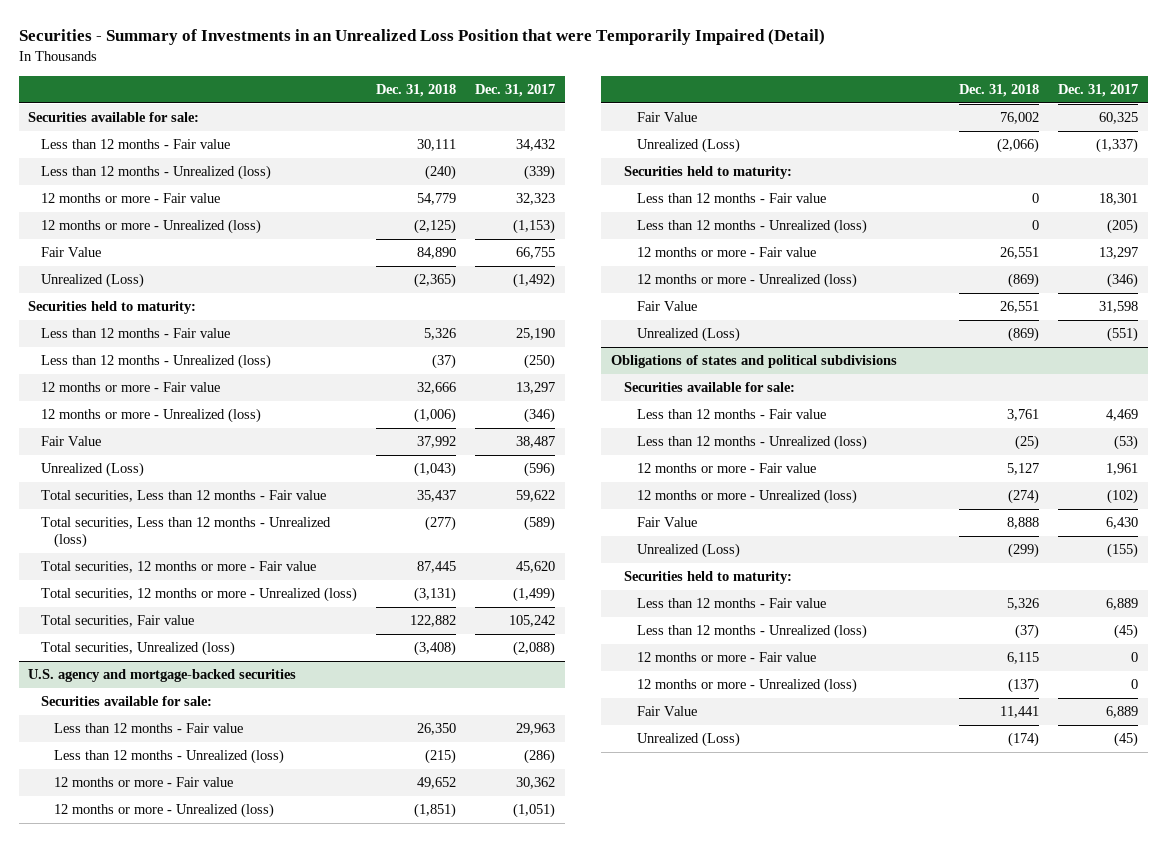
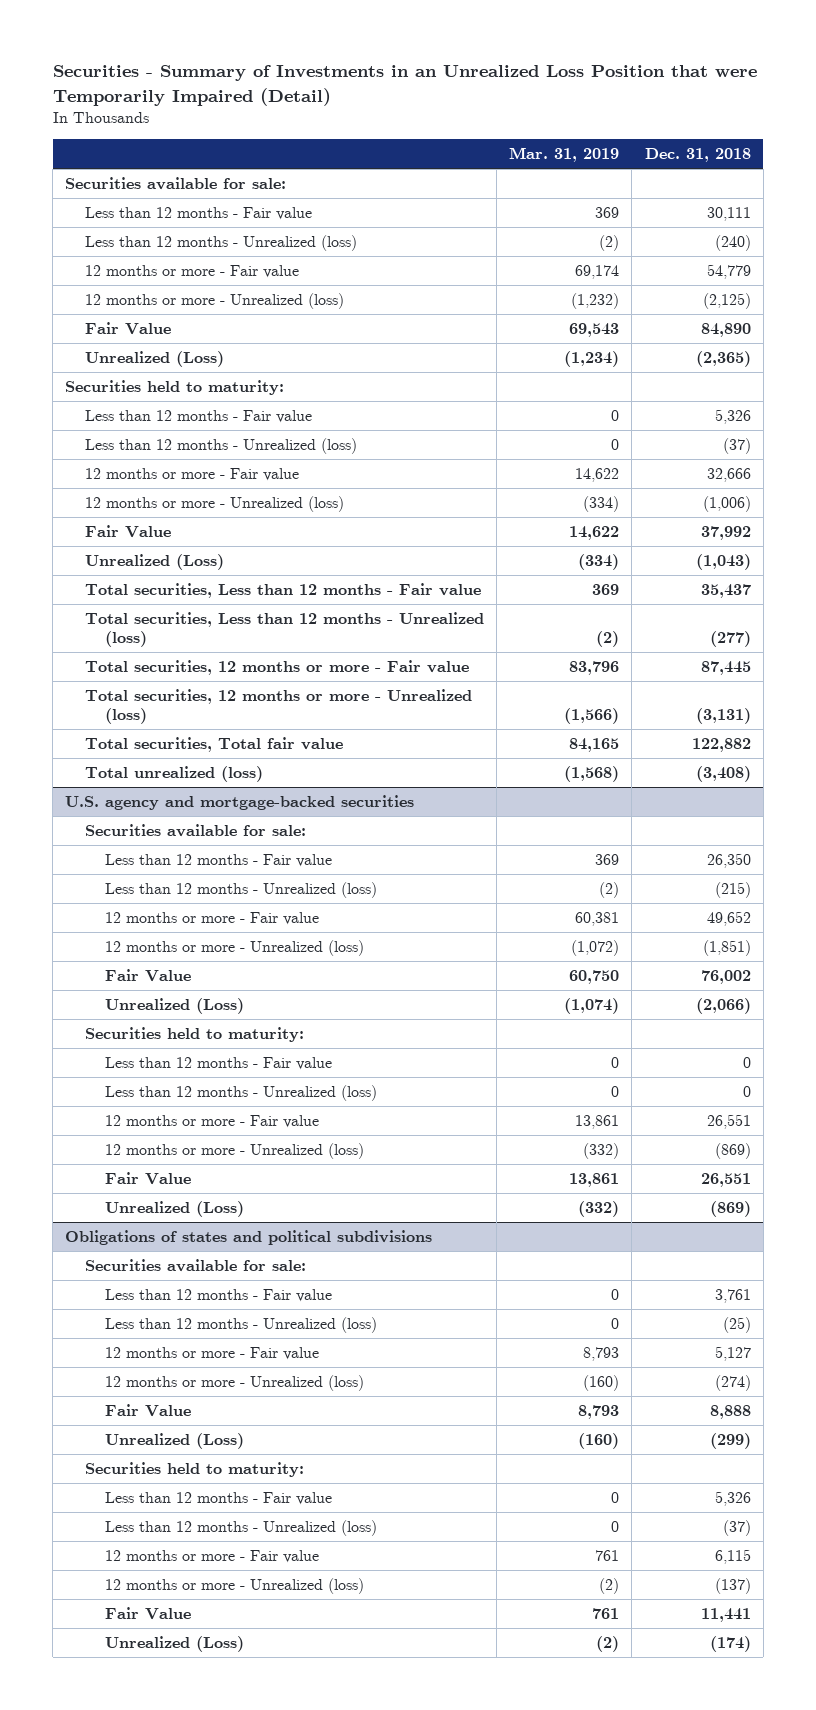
- | Dec. 31, 2018 | Dec. 31, 2017
+ | Mar. 31, 2019 | Dec. 31, 2018
- Total securities, Fair value | 122,882 | 105,242
- Total securities, Unrealized (loss) | (3,408) | (2,088)
+ Total securities, Total fair value | 84,165 | 122,882
+ Total unrealized (loss) | (1,568) | (3,408)

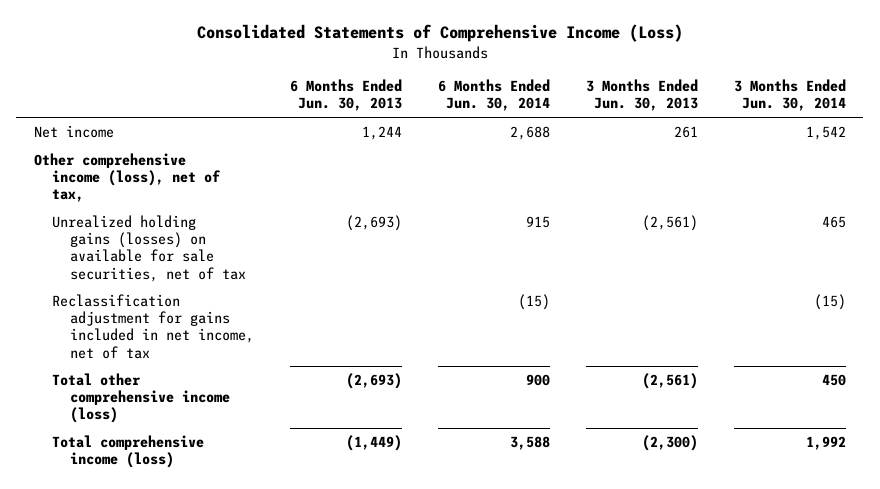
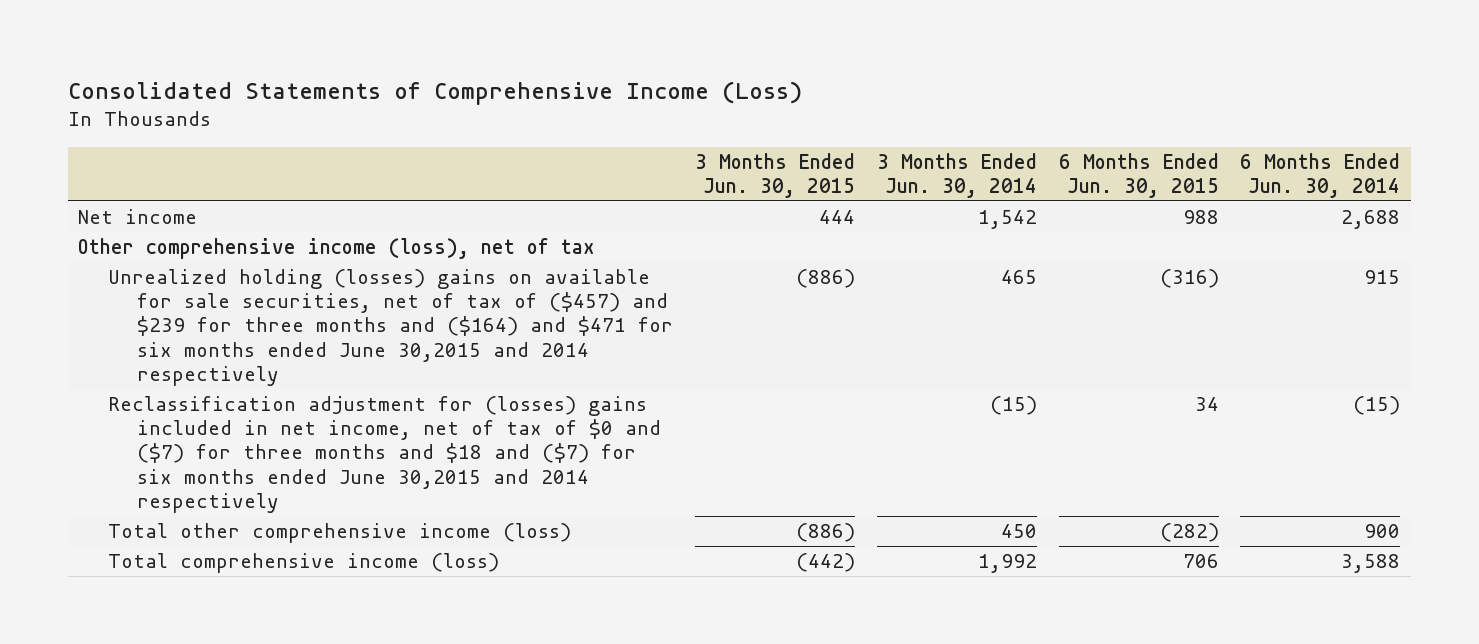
- | 6 Months Ended Jun. 30, 2013 | 6 Months Ended Jun. 30, 2014 | 3 Months Ended Jun. 30, 2013 | 3 Months Ended Jun. 30, 2014
+ | 3 Months Ended Jun. 30, 2015 | 3 Months Ended Jun. 30, 2014 | 6 Months Ended Jun. 30, 2015 | 6 Months Ended Jun. 30, 2014
- Other comprehensive income (loss), net of tax,
- Unrealized holding gains (losses) on available for sale securities, net of tax | (2,693) | 915 | (2,561) | 465
- Reclassification adjustment for gains included in net income, net of tax | | (15) | | (15)
+ Other comprehensive income (loss), net of tax
+ Unrealized holding (losses) gains on available for sale securities, net of tax of ($457) and $239 for three months and ($164) and $471 for six months ended June 30,2015 and 2014 respectively | (886) | 465 | (316) | 915
+ Reclassification adjustment for (losses) gains included in net income, net of tax of $0 and ($7) for three months and $18 and ($7) for six months ended June 30,2015 and 2014 respectively | | (15) | 34 | (15)

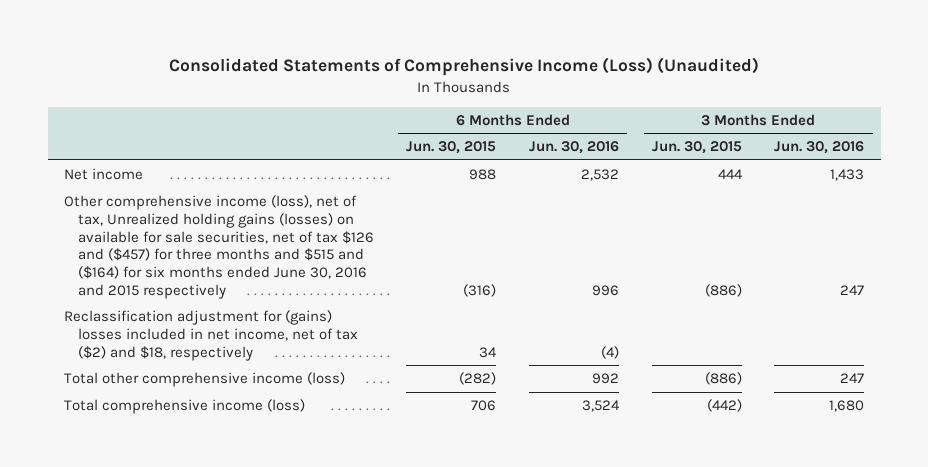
- Consolidated Statements of Comprehensive Income (Loss)
+ Consolidated Statements of Comprehensive Income (Loss) (Unaudited)
- | 3 Months Ended Jun. 30, 2015 | 3 Months Ended Jun. 30, 2014 | 6 Months Ended Jun. 30, 2015 | 6 Months Ended Jun. 30, 2014
+ | 6 Months Ended Jun. 30, 2015 | 6 Months Ended Jun. 30, 2016 | 3 Months Ended Jun. 30, 2015 | 3 Months Ended Jun. 30, 2016
- Other comprehensive income (loss), net of tax
- Unrealized holding (losses) gains on available for sale securities, net of tax of ($457) and $239 for three months and ($164) and $471 for six months ended June 30,2015 and 2014 respectively | (886) | 465 | (316) | 915
- Reclassification adjustment for (losses) gains included in net income, net of tax of $0 and ($7) for three months and $18 and ($7) for six months ended June 30,2015 and 2014 respectively | | (15) | 34 | (15)
+ Other comprehensive income (loss), net of tax, Unrealized holding gains (losses) on available for sale securities, net of tax $126 and ($457) for three months and $515 and ($164) for six months ended June 30, 2016 and 2015 respectively | (316) | 996 | (886) | 247
+ Reclassification adjustment for (gains) losses included in net income, net of tax ($2) and $18, respectively | 34 | (4) | |

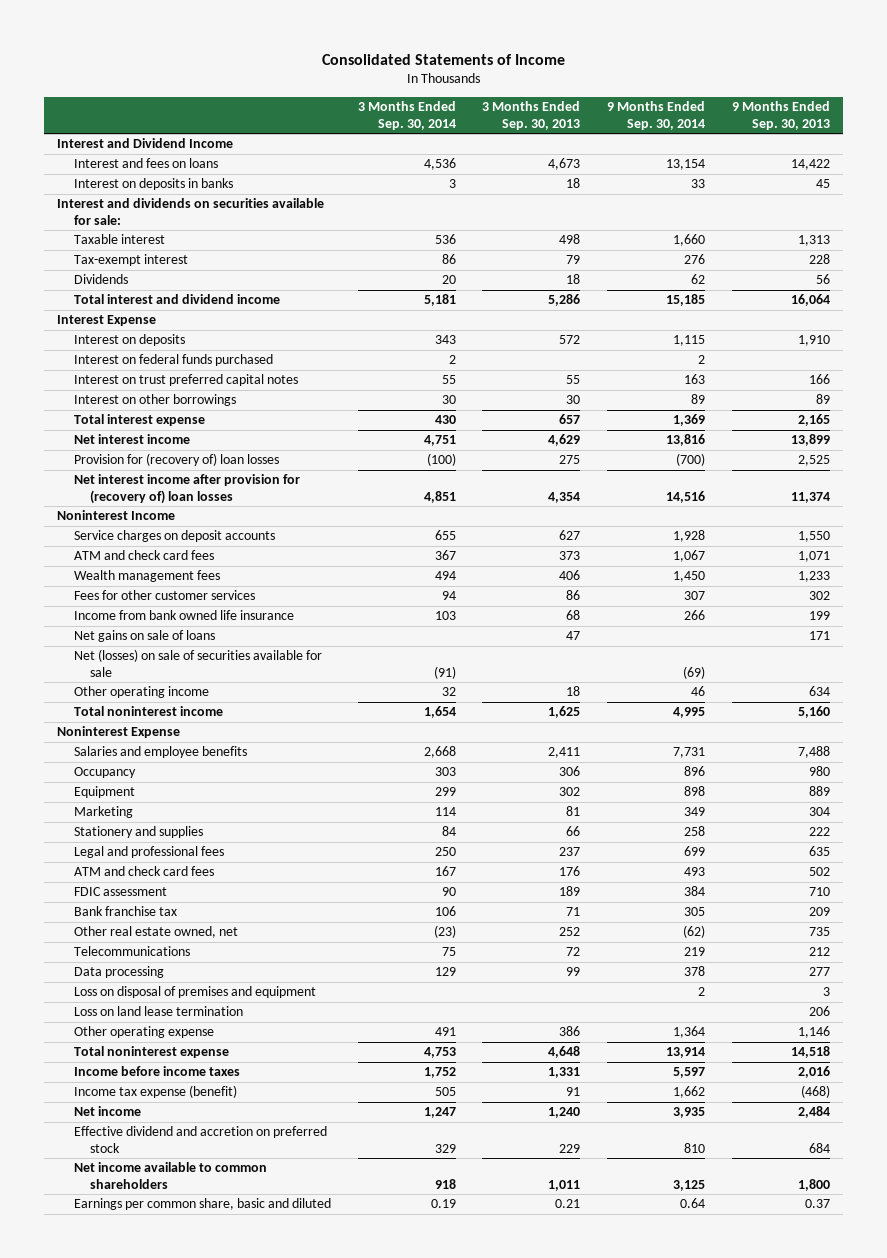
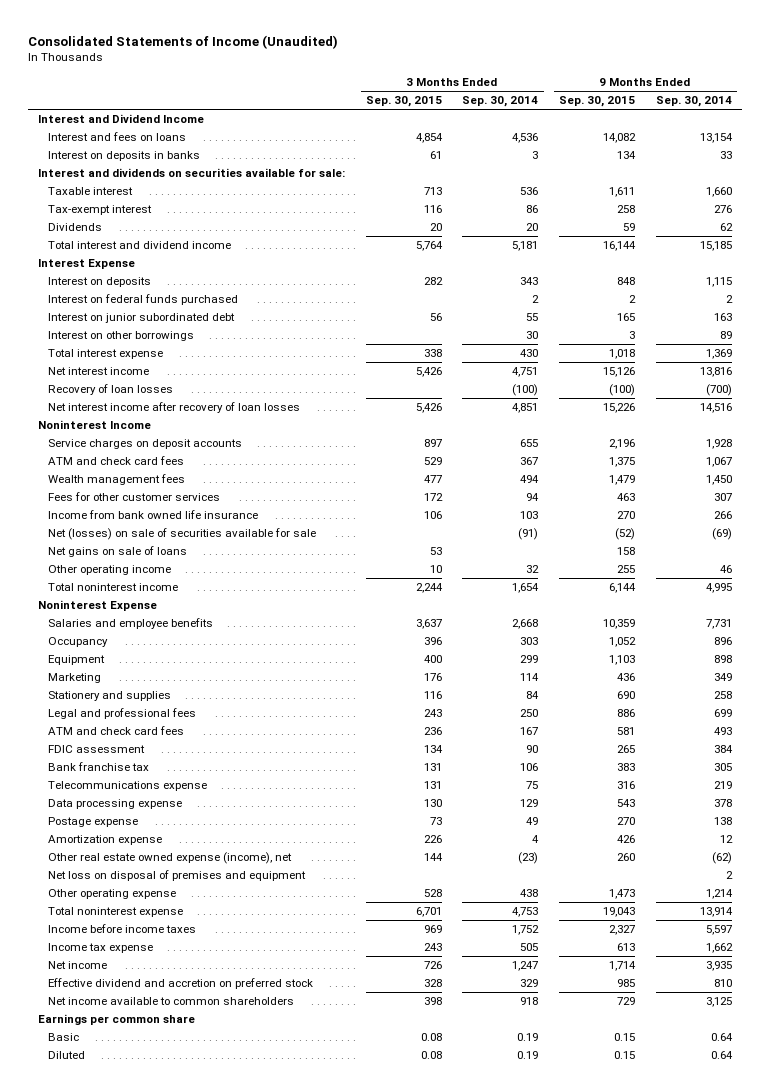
- Consolidated Statements of Income
+ Consolidated Statements of Income (Unaudited)
- | 3 Months Ended Sep. 30, 2014 | 3 Months Ended Sep. 30, 2013 | 9 Months Ended Sep. 30, 2014 | 9 Months Ended Sep. 30, 2013
+ | 3 Months Ended Sep. 30, 2015 | 3 Months Ended Sep. 30, 2014 | 9 Months Ended Sep. 30, 2015 | 9 Months Ended Sep. 30, 2014
- Interest on trust preferred capital notes | 55 | 55 | 163 | 166
+ Interest on junior subordinated debt | 56 | 55 | 165 | 163
- Provision for (recovery of) loan losses | (100) | 275 | (700) | 2,525
- Net interest income after provision for (recovery of) loan losses | 4,851 | 4,354 | 14,516 | 11,374
+ Recovery of loan losses | | (100) | (100) | (700)
+ Net interest income after recovery of loan losses | 5,426 | 4,851 | 15,226 | 14,516
moved down: Net gains on sale of loans | 53 | | 158 |
- Other real estate owned, net | (23) | 252 | (62) | 735
- Telecommunications | 75 | 72 | 219 | 212
- Data processing | 129 | 99 | 378 | 277
- Loss on disposal of premises and equipment | | | 2 | 3
- Loss on land lease termination | | | | 206
- Other operating expense | 491 | 386 | 1,364 | 1,146
+ Telecommunications expense | 131 | 75 | 316 | 219
+ Data processing expense | 130 | 129 | 543 | 378
+ Postage expense | 73 | 49 | 270 | 138
+ Amortization expense | 226 | 4 | 426 | 12
+ Other real estate owned expense (income), net | 144 | (23) | 260 | (62)
+ Net loss on disposal of premises and equipment | | | | 2
+ Other operating expense | 528 | 438 | 1,473 | 1,214
- Income tax expense (benefit) | 505 | 91 | 1,662 | (468)
+ Income tax expense | 243 | 505 | 613 | 1,662
- Earnings per common share, basic and diluted | 0.19 | 0.21 | 0.64 | 0.37
+ Earnings per common share
+ Basic | 0.08 | 0.19 | 0.15 | 0.64
+ Diluted | 0.08 | 0.19 | 0.15 | 0.64

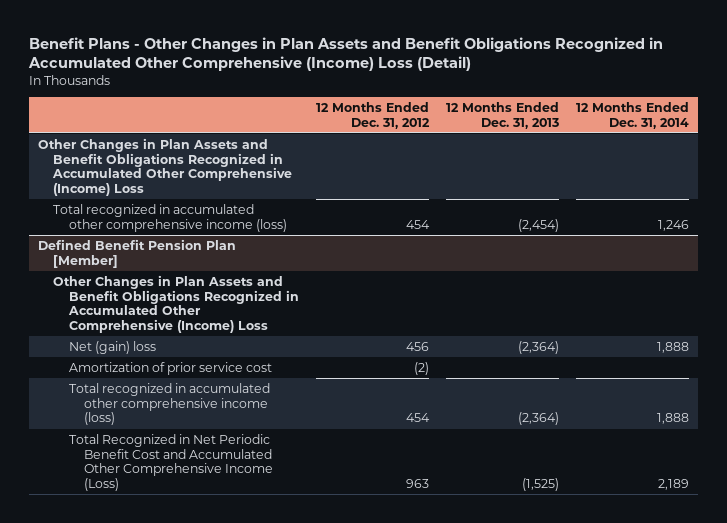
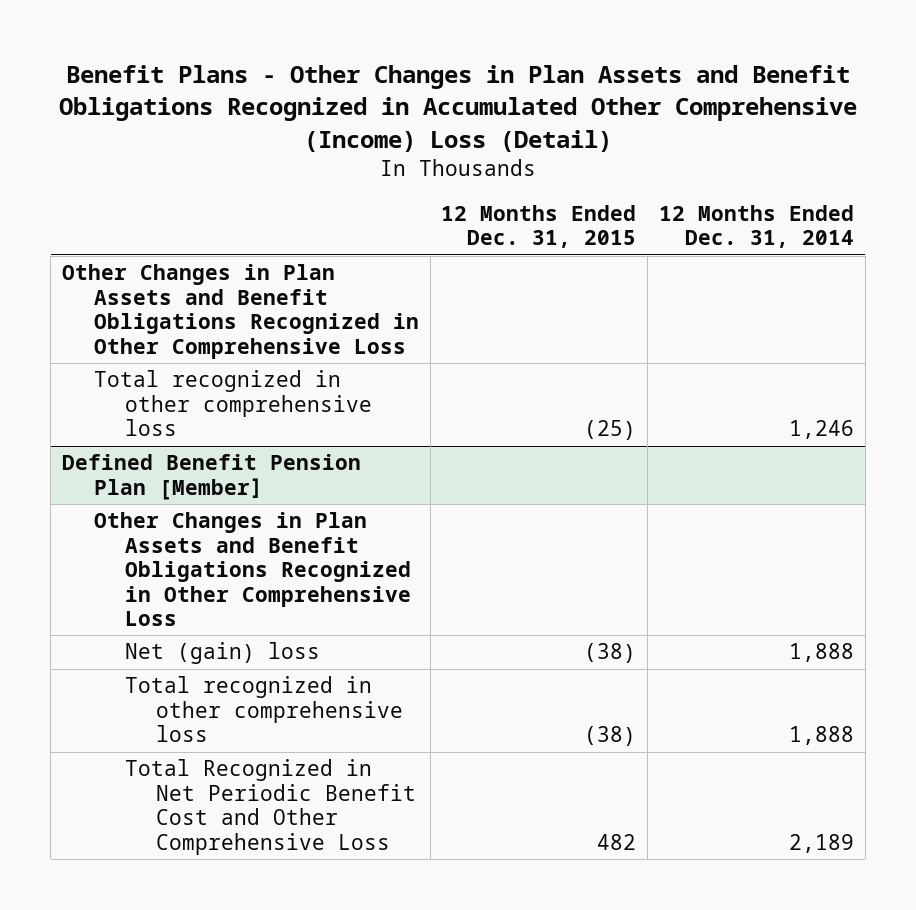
- | 12 Months Ended Dec. 31, 2012 | 12 Months Ended Dec. 31, 2013 | 12 Months Ended Dec. 31, 2014
+ | 12 Months Ended Dec. 31, 2015 | 12 Months Ended Dec. 31, 2014
- Other Changes in Plan Assets and Benefit Obligations Recognized in Accumulated Other Comprehensive (Income) Loss
- Total recognized in accumulated other comprehensive income (loss) | 454 | (2,454) | 1,246
+ Other Changes in Plan Assets and Benefit Obligations Recognized in Other Comprehensive Loss
+ Total recognized in other comprehensive loss | (25) | 1,246
@ Defined Benefit Pension Plan [Member]
- Other Changes in Plan Assets and Benefit Obligations Recognized in Accumulated Other Comprehensive (Income) Loss
+ Other Changes in Plan Assets and Benefit Obligations Recognized in Other Comprehensive Loss
- Amortization of prior service cost | (2) | |
- Total recognized in accumulated other comprehensive income (loss) | 454 | (2,364) | 1,888
- Total Recognized in Net Periodic Benefit Cost and Accumulated Other Comprehensive Income (Loss) | 963 | (1,525) | 2,189
+ Total recognized in other comprehensive loss | (38) | 1,888
+ Total Recognized in Net Periodic Benefit Cost and Other Comprehensive Loss | 482 | 2,189

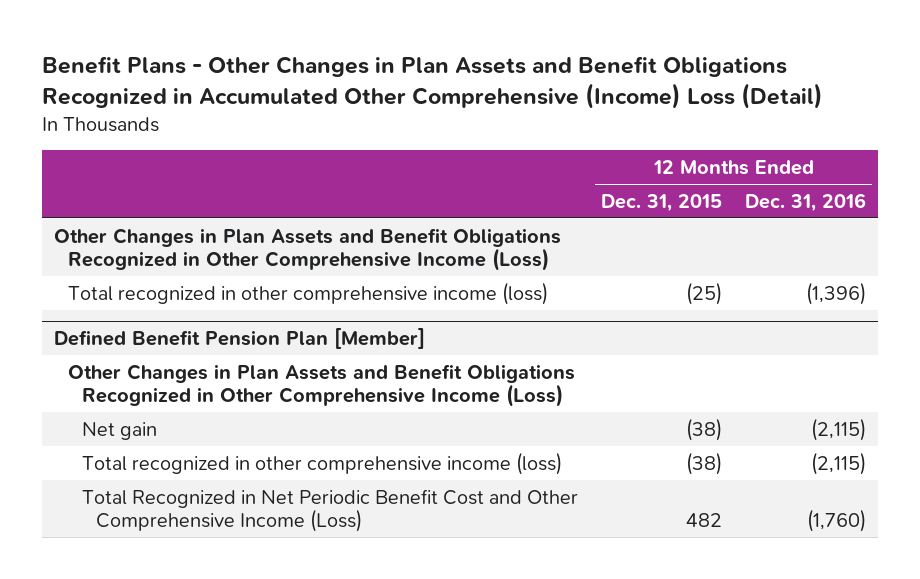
- | 12 Months Ended Dec. 31, 2015 | 12 Months Ended Dec. 31, 2014
+ | 12 Months Ended Dec. 31, 2015 | 12 Months Ended Dec. 31, 2016
- Other Changes in Plan Assets and Benefit Obligations Recognized in Other Comprehensive Loss
- Total recognized in other comprehensive loss | (25) | 1,246
+ Other Changes in Plan Assets and Benefit Obligations Recognized in Other Comprehensive Income (Loss)
+ Total recognized in other comprehensive income (loss) | (25) | (1,396)
@ Defined Benefit Pension Plan [Member]
- Other Changes in Plan Assets and Benefit Obligations Recognized in Other Comprehensive Loss
- Net (gain) loss | (38) | 1,888
- Total recognized in other comprehensive loss | (38) | 1,888
- Total Recognized in Net Periodic Benefit Cost and Other Comprehensive Loss | 482 | 2,189
+ Other Changes in Plan Assets and Benefit Obligations Recognized in Other Comprehensive Income (Loss)
+ Net gain | (38) | (2,115)
+ Total recognized in other comprehensive income (loss) | (38) | (2,115)
+ Total Recognized in Net Periodic Benefit Cost and Other Comprehensive Income (Loss) | 482 | (1,760)

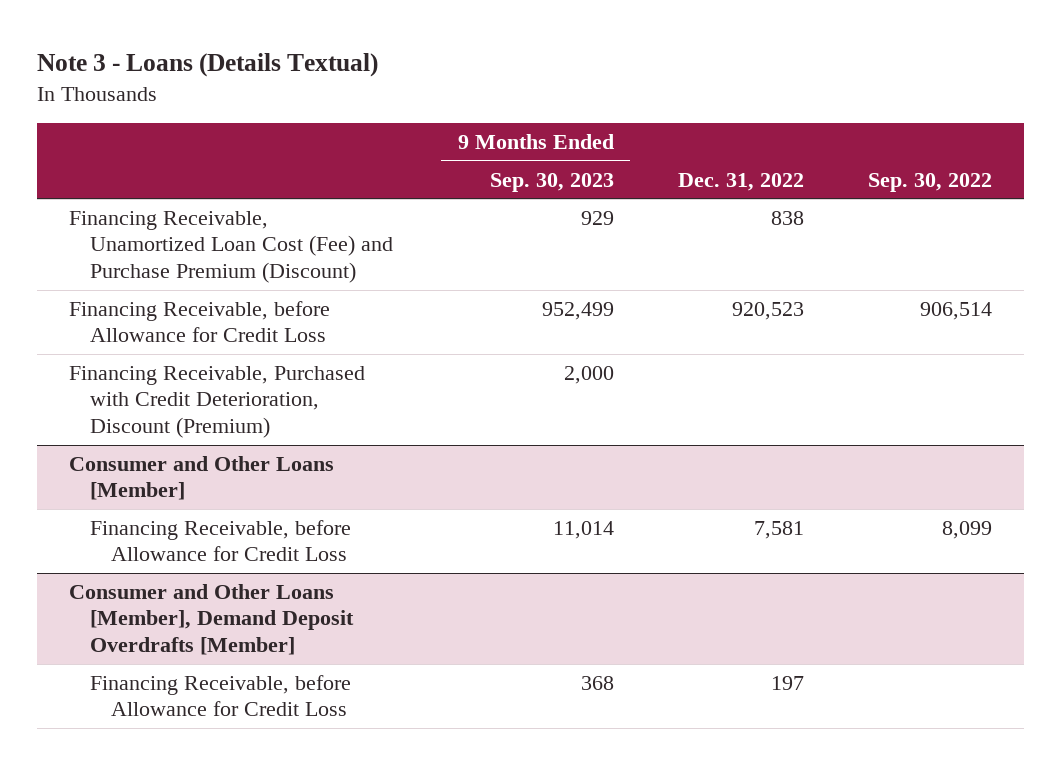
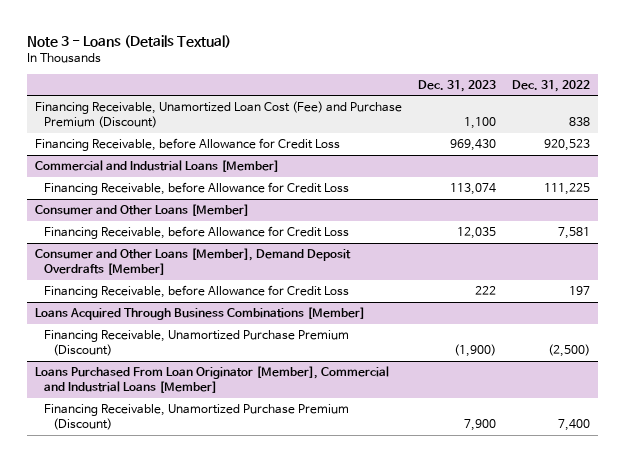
- | 9 Months Ended Sep. 30, 2023 | Dec. 31, 2022 | Sep. 30, 2022
+ | Dec. 31, 2023 | Dec. 31, 2022
- Financing Receivable, Purchased with Credit Deterioration, Discount (Premium) | 2,000 | |
+ Commercial and Industrial Loans [Member]
+ Financing Receivable, before Allowance for Credit Loss | 113,074 | 111,225
+ Loans Acquired Through Business Combinations [Member]
+ Financing Receivable, Unamortized Purchase Premium (Discount) | (1,900) | (2,500)
+ Loans Purchased From Loan Originator [Member], Commercial and Industrial Loans [Member]
+ Financing Receivable, Unamortized Purchase Premium (Discount) | 7,900 | 7,400

